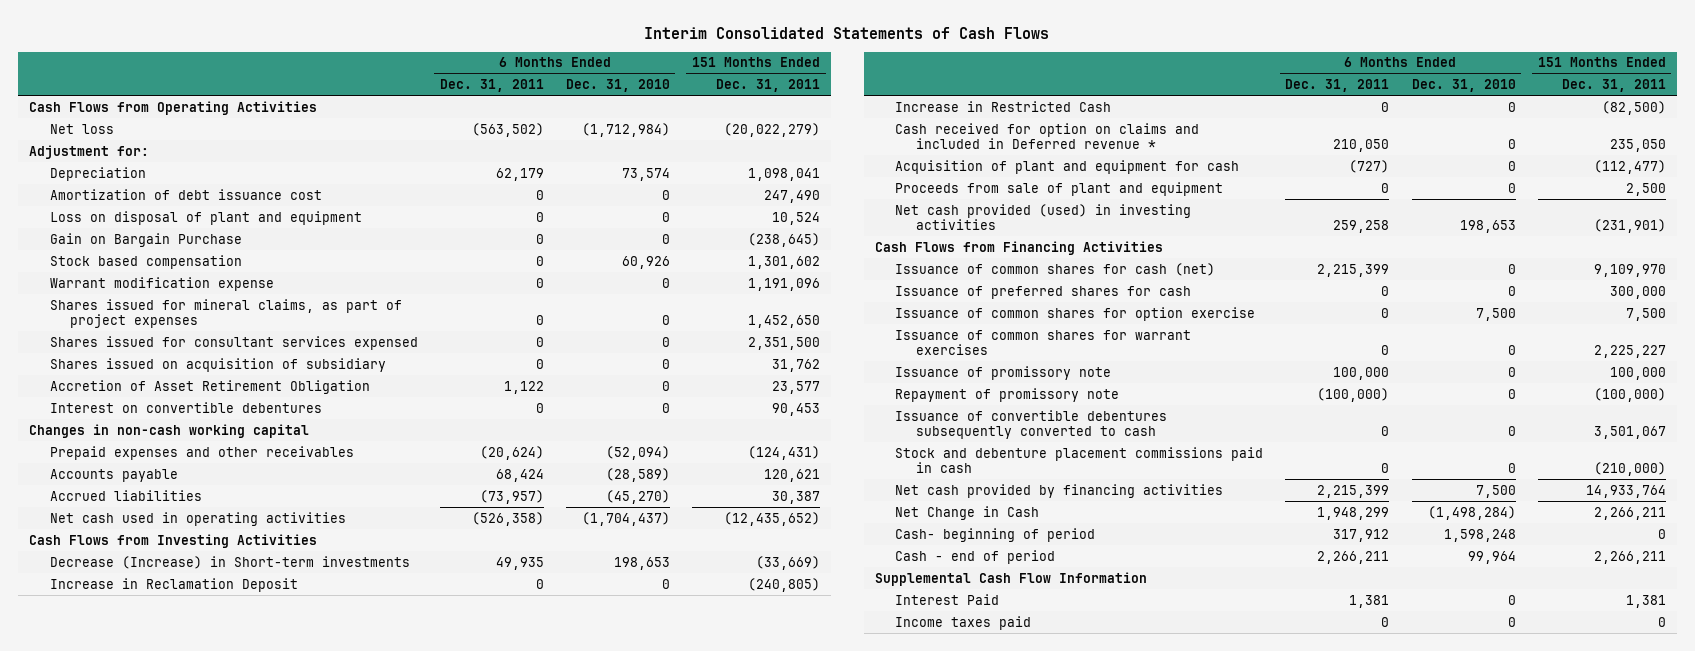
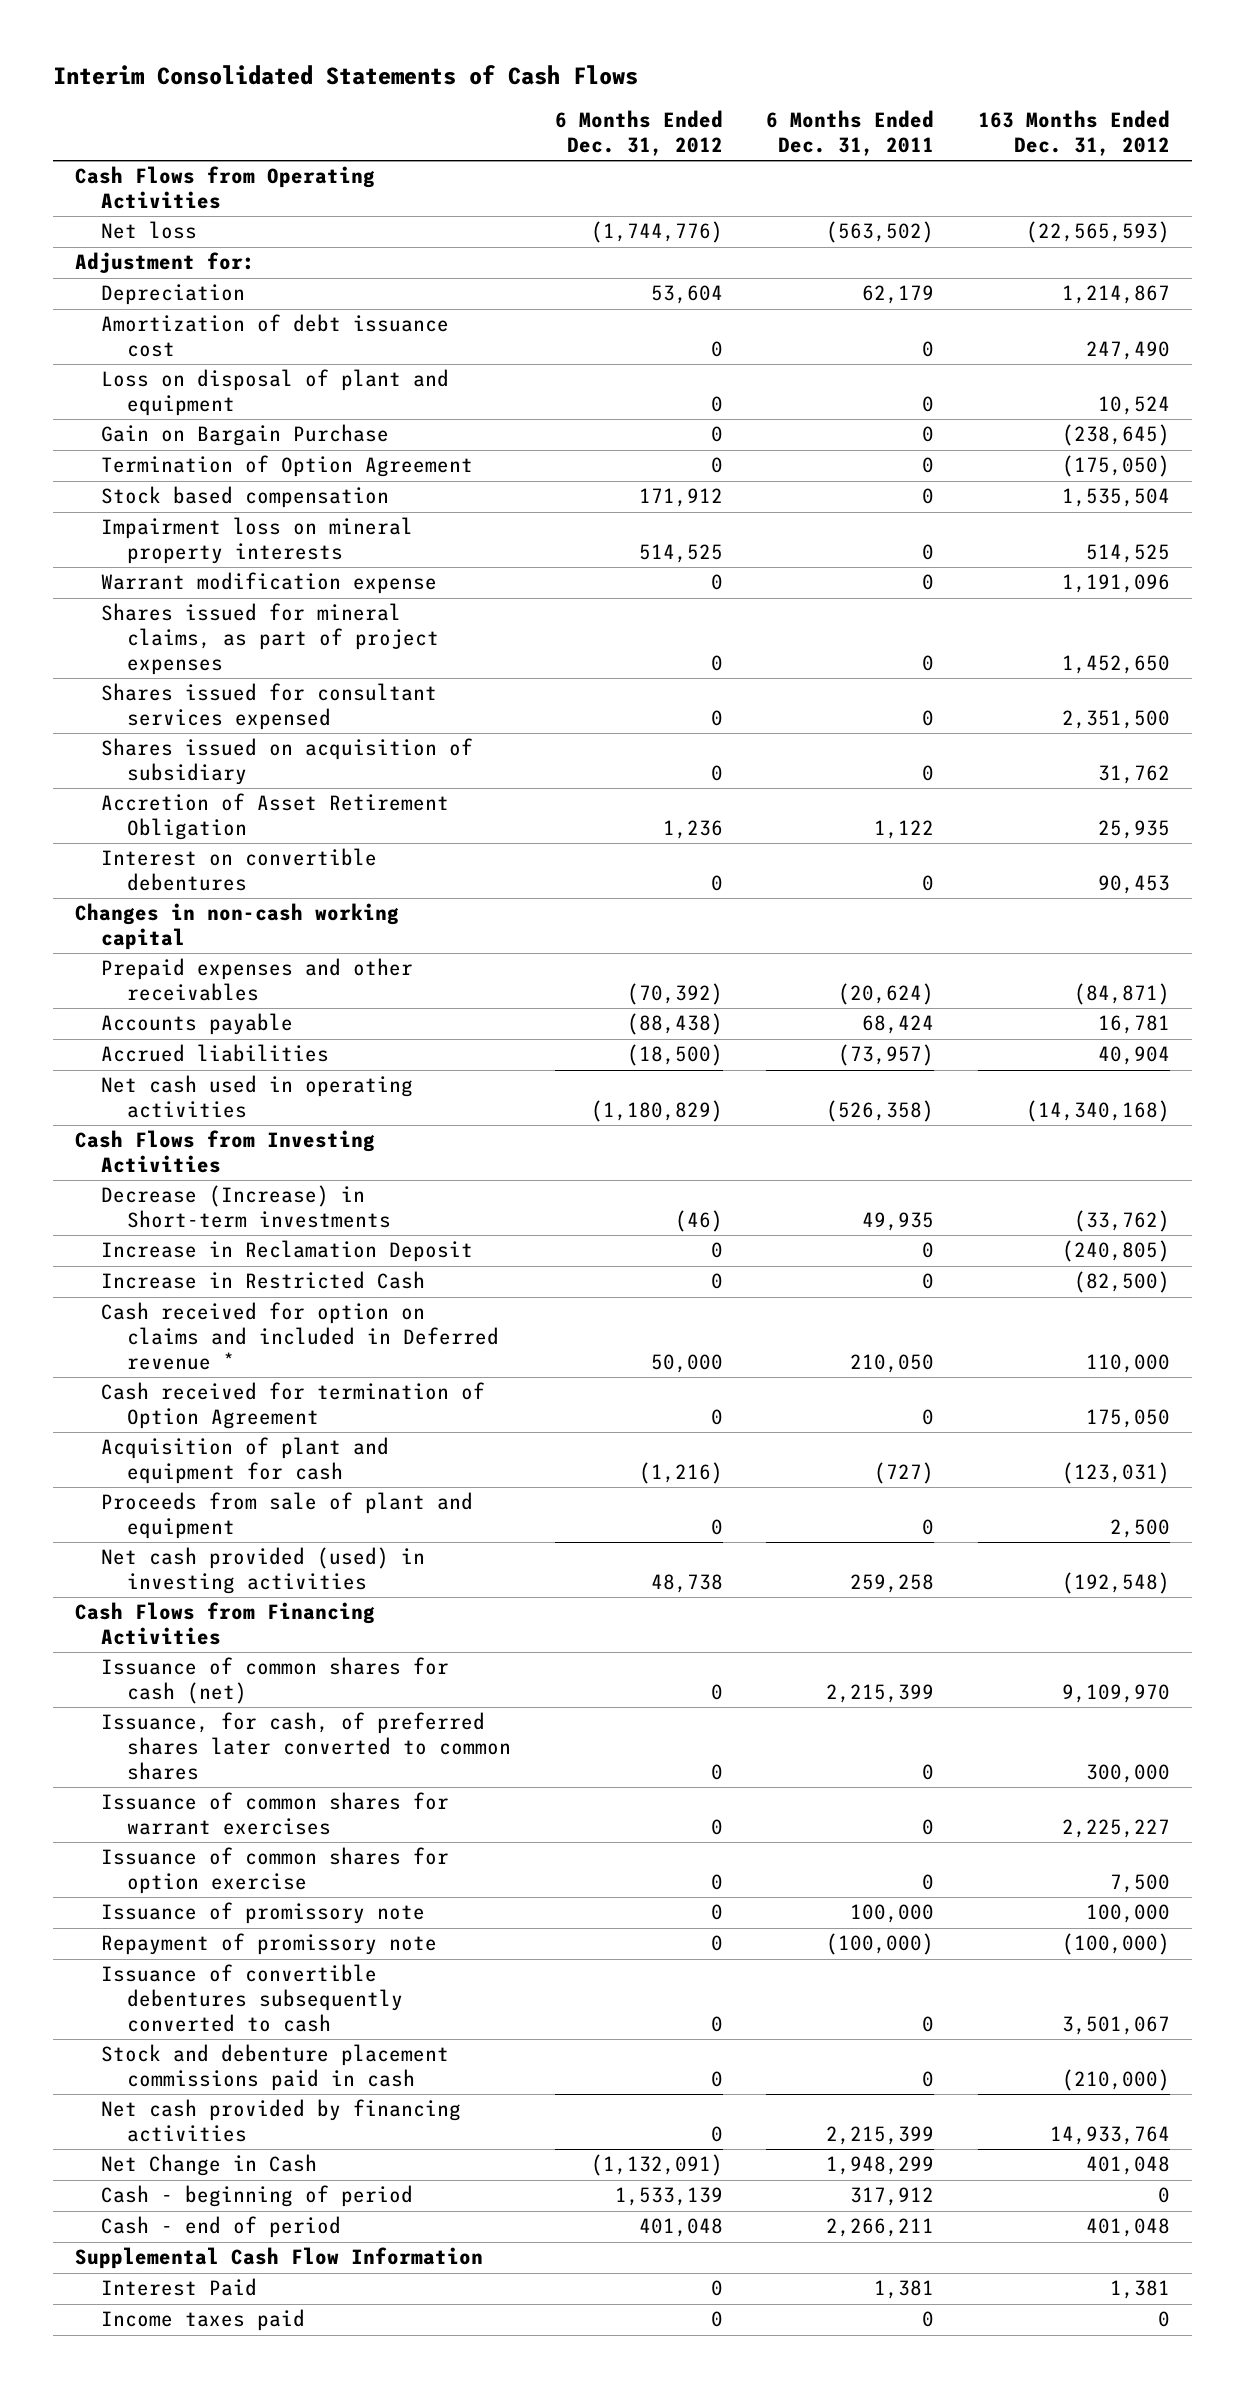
- | 6 Months Ended Dec. 31, 2011 | 6 Months Ended Dec. 31, 2010 | 151 Months Ended Dec. 31, 2011
+ | 6 Months Ended Dec. 31, 2012 | 6 Months Ended Dec. 31, 2011 | 163 Months Ended Dec. 31, 2012
+ Termination of Option Agreement | 0 | 0 | (175,050)
+ Impairment loss on mineral property interests | 514,525 | 0 | 514,525
+ Cash received for termination of Option Agreement | 0 | 0 | 175,050
- Issuance of preferred shares for cash | 0 | 0 | 300,000
+ Issuance, for cash, of preferred shares later converted to common shares | 0 | 0 | 300,000
moved down: Issuance of common shares for option exercise | 0 | 0 | 7,500
- Cash- beginning of period | 317,912 | 1,598,248 | 0
+ Cash - beginning of period | 1,533,139 | 317,912 | 0

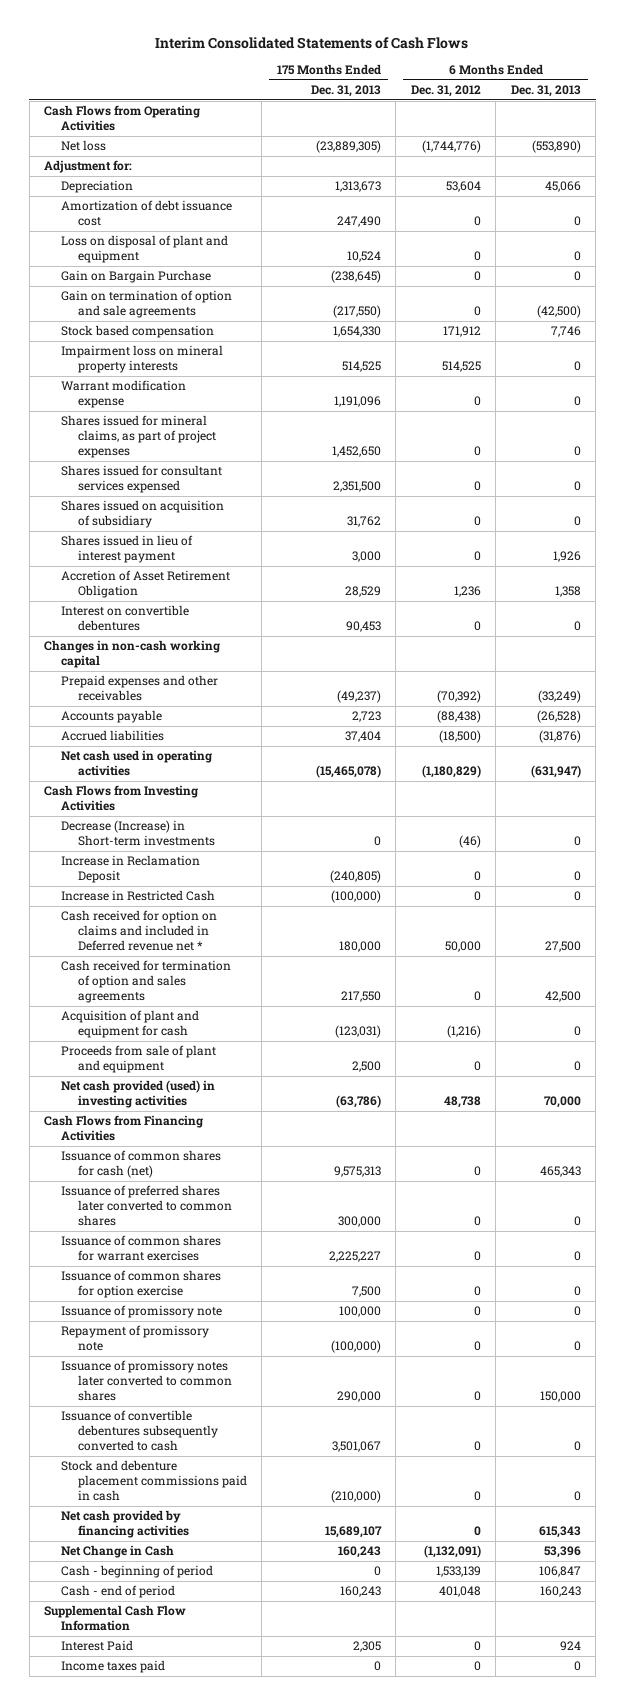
- | 6 Months Ended Dec. 31, 2012 | 6 Months Ended Dec. 31, 2011 | 163 Months Ended Dec. 31, 2012
+ | 175 Months Ended Dec. 31, 2013 | 6 Months Ended Dec. 31, 2012 | 6 Months Ended Dec. 31, 2013
- Termination of Option Agreement | 0 | 0 | (175,050)
+ Gain on termination of option and sale agreements | (217,550) | 0 | (42,500)
+ Shares issued in lieu of interest payment | 3,000 | 0 | 1,926
- Cash received for option on claims and included in Deferred revenue * | 50,000 | 210,050 | 110,000
- Cash received for termination of Option Agreement | 0 | 0 | 175,050
+ Cash received for option on claims and included in Deferred revenue net * | 180,000 | 50,000 | 27,500
+ Cash received for termination of option and sales agreements | 217,550 | 0 | 42,500
- Issuance, for cash, of preferred shares later converted to common shares | 0 | 0 | 300,000
+ Issuance of preferred shares later converted to common shares | 300,000 | 0 | 0
+ Issuance of promissory notes later converted to common shares | 290,000 | 0 | 150,000

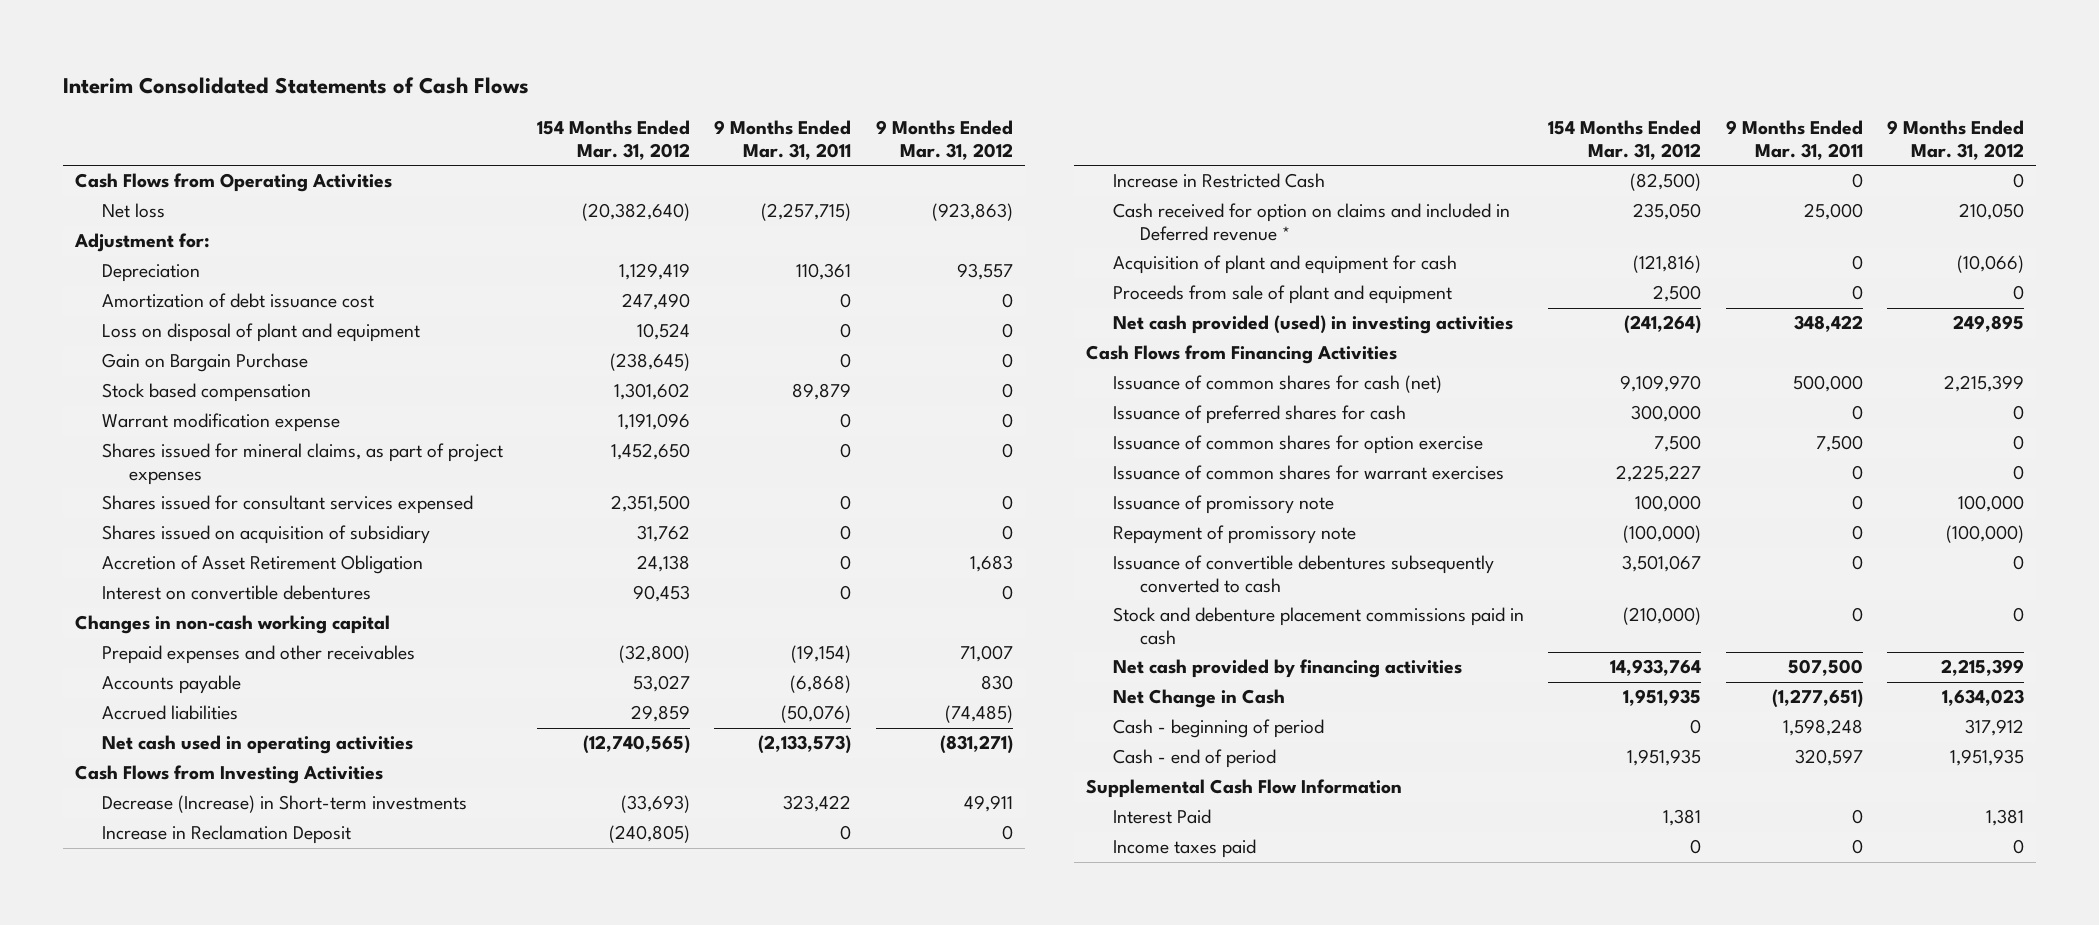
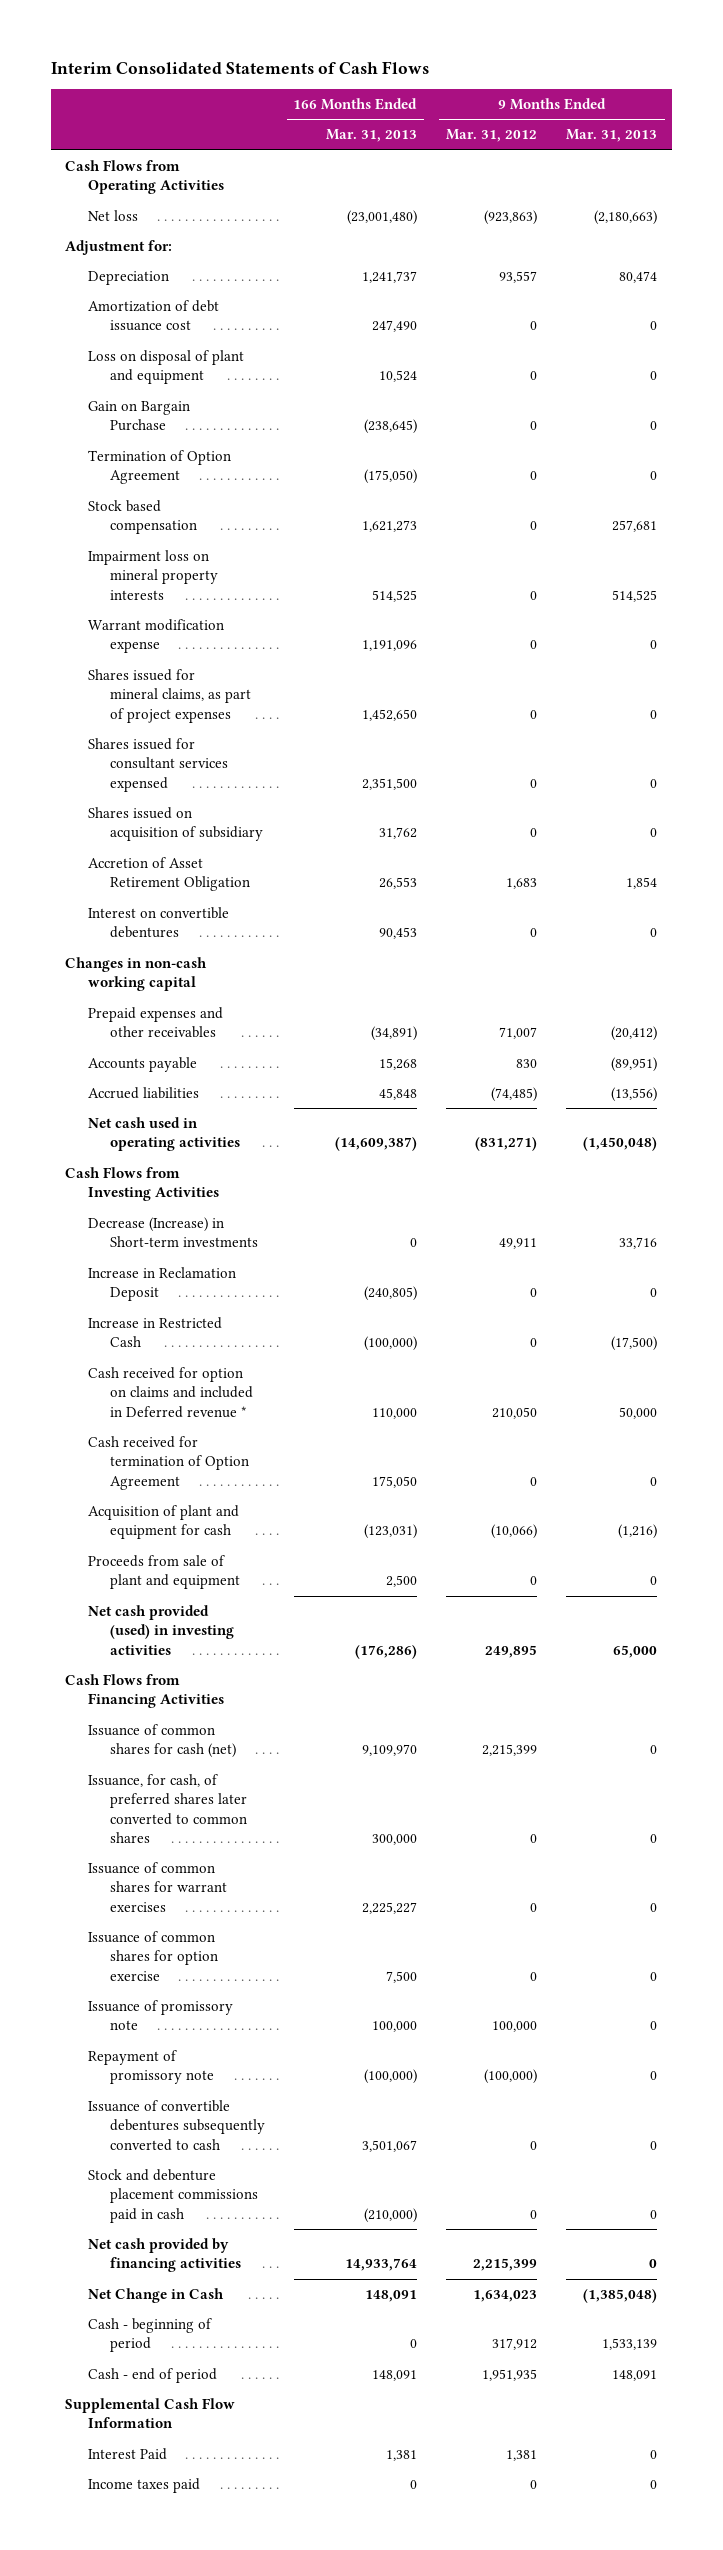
- | 154 Months Ended Mar. 31, 2012 | 9 Months Ended Mar. 31, 2011 | 9 Months Ended Mar. 31, 2012
+ | 166 Months Ended Mar. 31, 2013 | 9 Months Ended Mar. 31, 2012 | 9 Months Ended Mar. 31, 2013
+ Termination of Option Agreement | (175,050) | 0 | 0
+ Impairment loss on mineral property interests | 514,525 | 0 | 514,525
+ Cash received for termination of Option Agreement | 175,050 | 0 | 0
- Issuance of preferred shares for cash | 300,000 | 0 | 0
+ Issuance, for cash, of preferred shares later converted to common shares | 300,000 | 0 | 0
moved down: Issuance of common shares for option exercise | 7,500 | 0 | 0

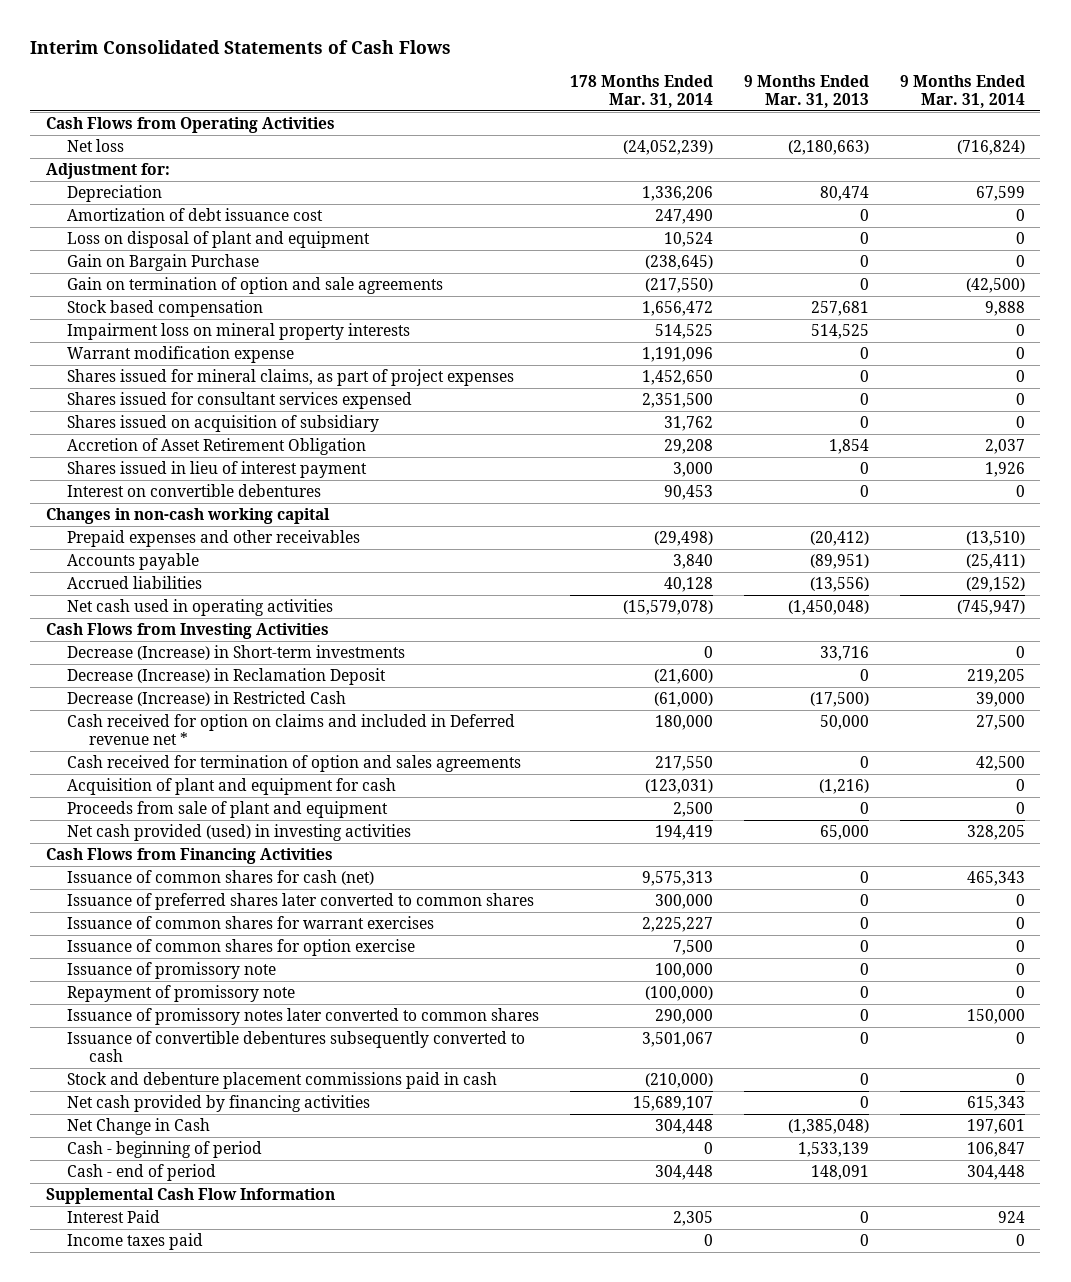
- | 166 Months Ended Mar. 31, 2013 | 9 Months Ended Mar. 31, 2012 | 9 Months Ended Mar. 31, 2013
+ | 178 Months Ended Mar. 31, 2014 | 9 Months Ended Mar. 31, 2013 | 9 Months Ended Mar. 31, 2014
- Termination of Option Agreement | (175,050) | 0 | 0
+ Gain on termination of option and sale agreements | (217,550) | 0 | (42,500)
+ Shares issued in lieu of interest payment | 3,000 | 0 | 1,926
- Increase in Reclamation Deposit | (240,805) | 0 | 0
- Increase in Restricted Cash | (100,000) | 0 | (17,500)
- Cash received for option on claims and included in Deferred revenue * | 110,000 | 210,050 | 50,000
- Cash received for termination of Option Agreement | 175,050 | 0 | 0
+ Decrease (Increase) in Reclamation Deposit | (21,600) | 0 | 219,205
+ Decrease (Increase) in Restricted Cash | (61,000) | (17,500) | 39,000
+ Cash received for option on claims and included in Deferred revenue net * | 180,000 | 50,000 | 27,500
+ Cash received for termination of option and sales agreements | 217,550 | 0 | 42,500
- Issuance, for cash, of preferred shares later converted to common shares | 300,000 | 0 | 0
+ Issuance of preferred shares later converted to common shares | 300,000 | 0 | 0
+ Issuance of promissory notes later converted to common shares | 290,000 | 0 | 150,000

